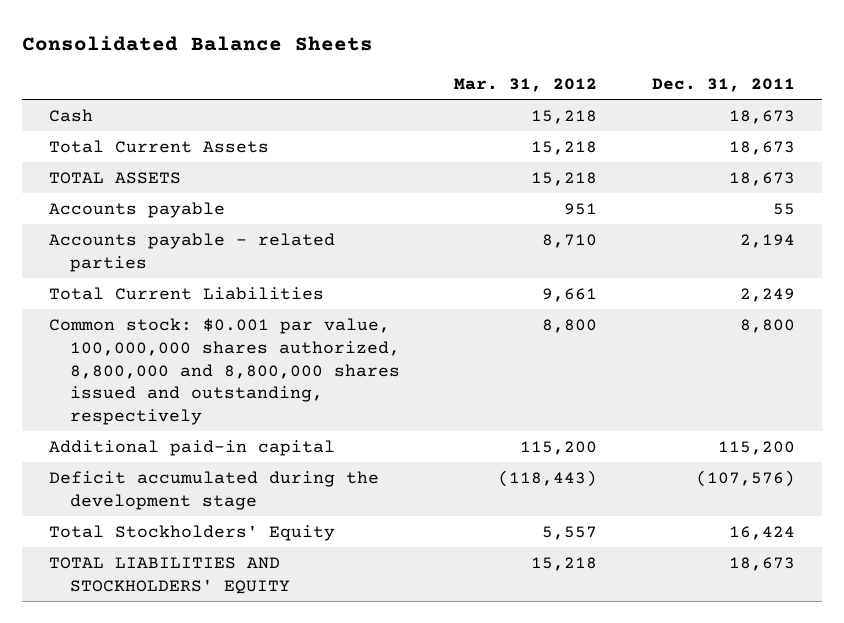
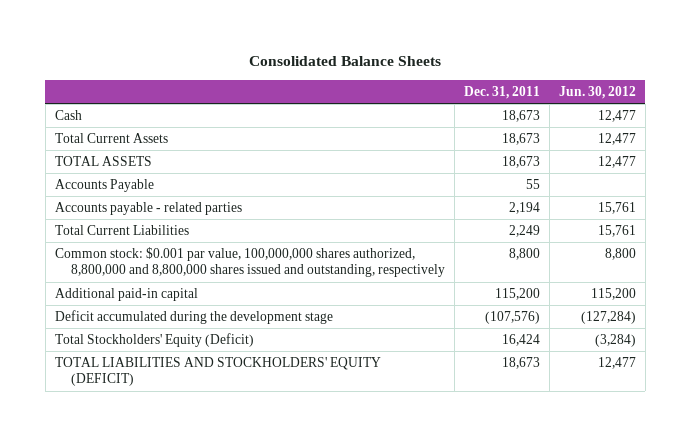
- | Mar. 31, 2012 | Dec. 31, 2011
+ | Dec. 31, 2011 | Jun. 30, 2012
- Accounts payable | 951 | 55
+ Accounts Payable | 55 |
- Total Stockholders' Equity | 5,557 | 16,424
- TOTAL LIABILITIES AND STOCKHOLDERS' EQUITY | 15,218 | 18,673
+ Total Stockholders' Equity (Deficit) | 16,424 | (3,284)
+ TOTAL LIABILITIES AND STOCKHOLDERS' EQUITY (DEFICIT) | 18,673 | 12,477

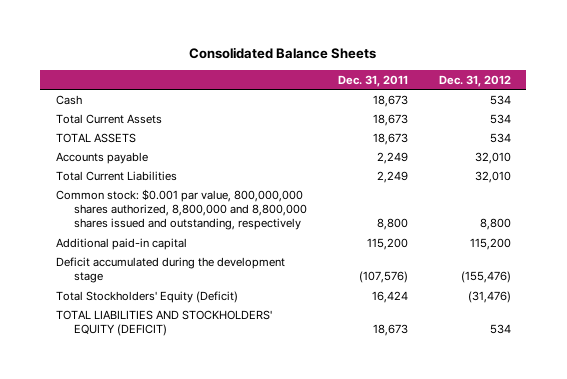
- | Dec. 31, 2011 | Jun. 30, 2012
+ | Dec. 31, 2011 | Dec. 31, 2012
- Accounts Payable | 55 |
- Accounts payable - related parties | 2,194 | 15,761
+ Accounts payable | 2,249 | 32,010
- Common stock: $0.001 par value, 100,000,000 shares authorized, 8,800,000 and 8,800,000 shares issued and outstanding, respectively | 8,800 | 8,800
+ Common stock: $0.001 par value, 800,000,000 shares authorized, 8,800,000 and 8,800,000 shares issued and outstanding, respectively | 8,800 | 8,800

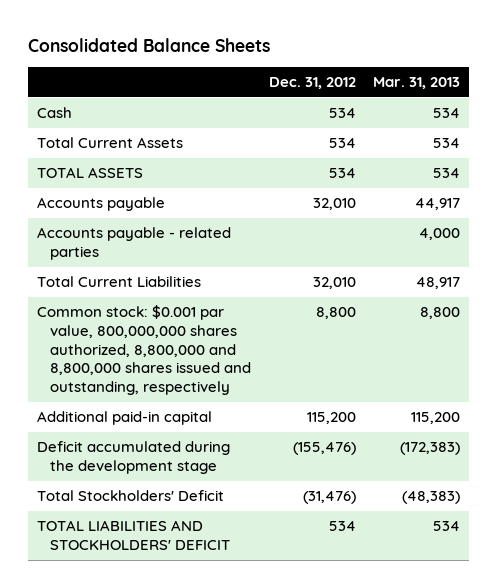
- | Dec. 31, 2011 | Dec. 31, 2012
+ | Dec. 31, 2012 | Mar. 31, 2013
+ Accounts payable - related parties | | 4,000
- Total Stockholders' Equity (Deficit) | 16,424 | (31,476)
- TOTAL LIABILITIES AND STOCKHOLDERS' EQUITY (DEFICIT) | 18,673 | 534
+ Total Stockholders' Deficit | (31,476) | (48,383)
+ TOTAL LIABILITIES AND STOCKHOLDERS' DEFICIT | 534 | 534

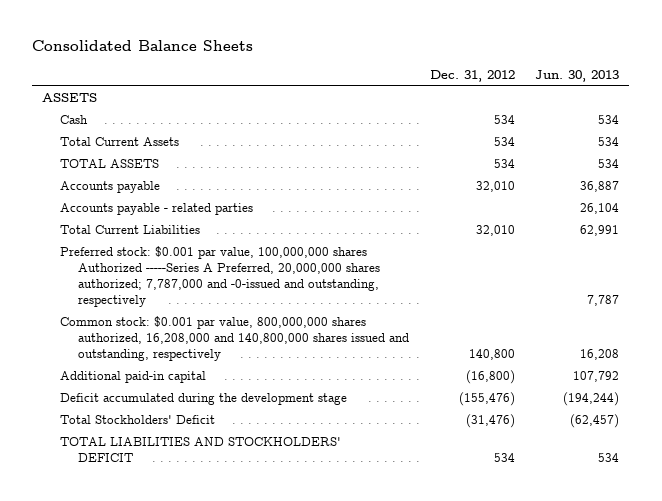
- | Dec. 31, 2012 | Mar. 31, 2013
+ | Dec. 31, 2012 | Jun. 30, 2013
+ ASSETS
- Common stock: $0.001 par value, 800,000,000 shares authorized, 8,800,000 and 8,800,000 shares issued and outstanding, respectively | 8,800 | 8,800
- Additional paid-in capital | 115,200 | 115,200
+ Preferred stock: $0.001 par value, 100,000,000 shares Authorized -----Series A Preferred, 20,000,000 shares authorized; 7,787,000 and -0-issued and outstanding, respectively | | 7,787
+ Common stock: $0.001 par value, 800,000,000 shares authorized, 16,208,000 and 140,800,000 shares issued and outstanding, respectively | 140,800 | 16,208
+ Additional paid-in capital | (16,800) | 107,792

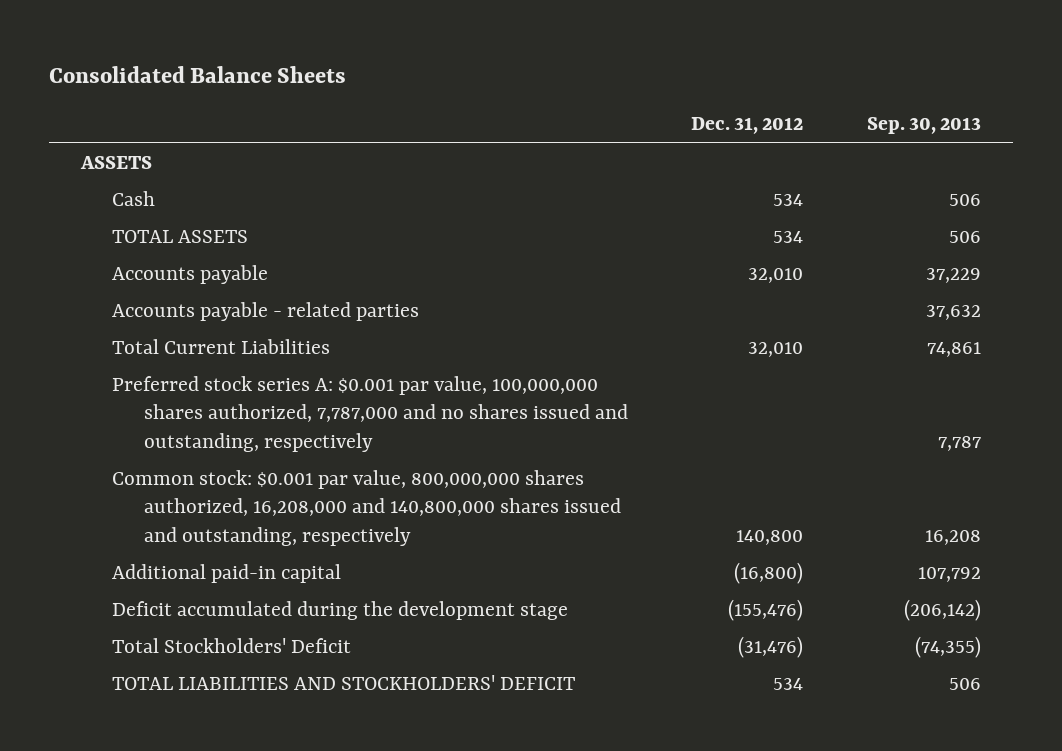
- | Dec. 31, 2012 | Jun. 30, 2013
+ | Dec. 31, 2012 | Sep. 30, 2013
- Total Current Assets | 534 | 534
- Preferred stock: $0.001 par value, 100,000,000 shares Authorized -----Series A Preferred, 20,000,000 shares authorized; 7,787,000 and -0-issued and outstanding, respectively | | 7,787
+ Preferred stock series A: $0.001 par value, 100,000,000 shares authorized, 7,787,000 and no shares issued and outstanding, respectively | | 7,787

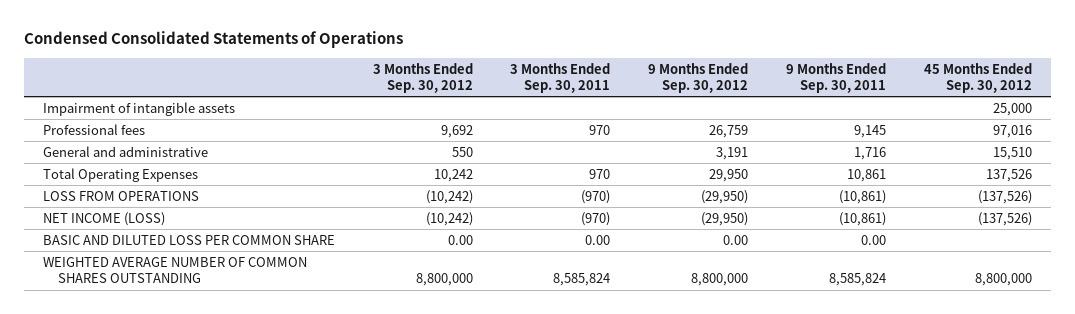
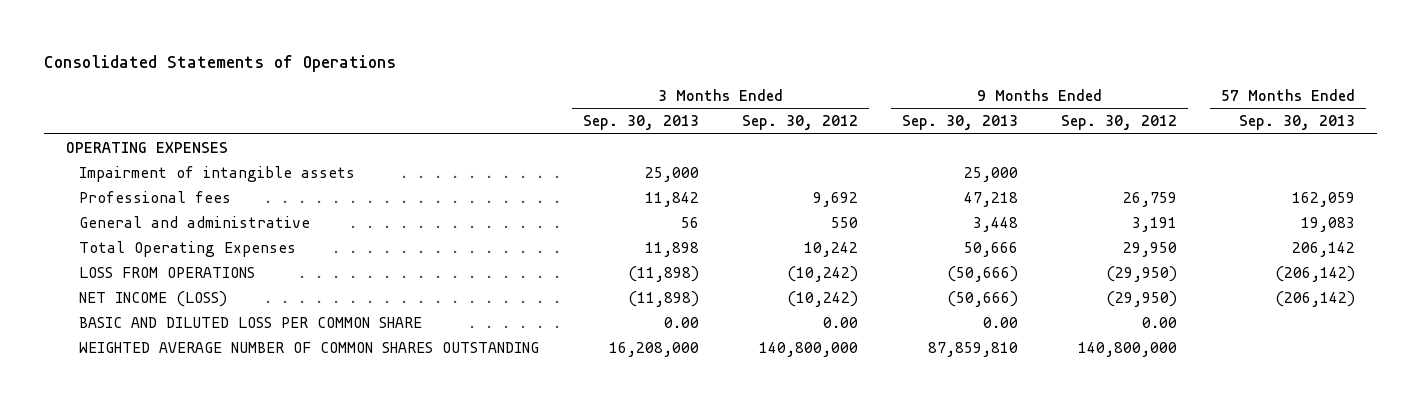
- Condensed Consolidated Statements of Operations
+ Consolidated Statements of Operations
- | 3 Months Ended Sep. 30, 2012 | 3 Months Ended Sep. 30, 2011 | 9 Months Ended Sep. 30, 2012 | 9 Months Ended Sep. 30, 2011 | 45 Months Ended Sep. 30, 2012
+ | 3 Months Ended Sep. 30, 2013 | 3 Months Ended Sep. 30, 2012 | 9 Months Ended Sep. 30, 2013 | 9 Months Ended Sep. 30, 2012 | 57 Months Ended Sep. 30, 2013
+ OPERATING EXPENSES
- WEIGHTED AVERAGE NUMBER OF COMMON SHARES OUTSTANDING | 8,800,000 | 8,585,824 | 8,800,000 | 8,585,824 | 8,800,000
+ WEIGHTED AVERAGE NUMBER OF COMMON SHARES OUTSTANDING | 16,208,000 | 140,800,000 | 87,859,810 | 140,800,000 |

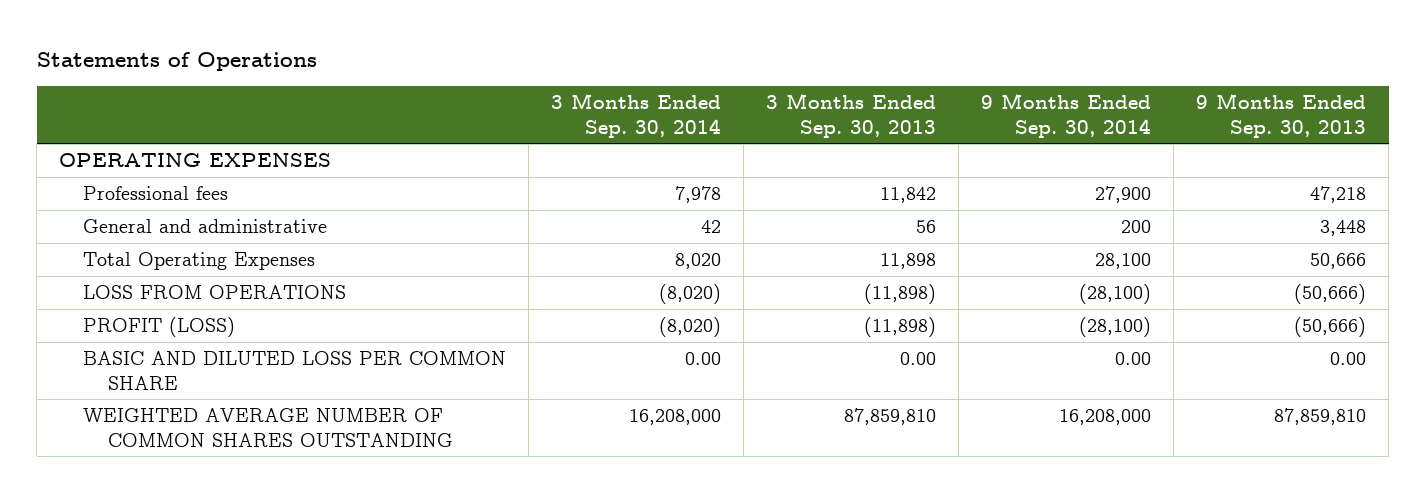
- Consolidated Statements of Operations
+ Statements of Operations
- | 3 Months Ended Sep. 30, 2013 | 3 Months Ended Sep. 30, 2012 | 9 Months Ended Sep. 30, 2013 | 9 Months Ended Sep. 30, 2012 | 57 Months Ended Sep. 30, 2013
+ | 3 Months Ended Sep. 30, 2014 | 3 Months Ended Sep. 30, 2013 | 9 Months Ended Sep. 30, 2014 | 9 Months Ended Sep. 30, 2013
- Impairment of intangible assets | 25,000 | | 25,000 | |
- NET INCOME (LOSS) | (11,898) | (10,242) | (50,666) | (29,950) | (206,142)
+ PROFIT (LOSS) | (8,020) | (11,898) | (28,100) | (50,666)
- WEIGHTED AVERAGE NUMBER OF COMMON SHARES OUTSTANDING | 16,208,000 | 140,800,000 | 87,859,810 | 140,800,000 |
+ WEIGHTED AVERAGE NUMBER OF COMMON SHARES OUTSTANDING | 16,208,000 | 87,859,810 | 16,208,000 | 87,859,810

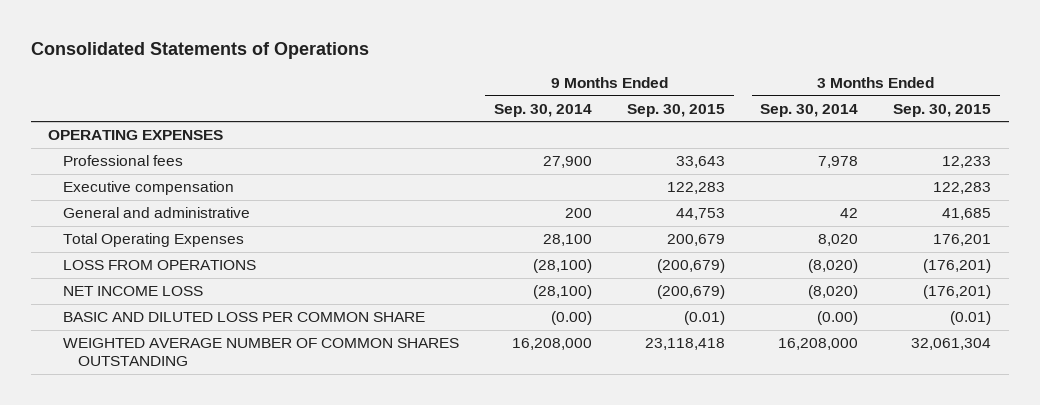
- Statements of Operations
+ Consolidated Statements of Operations
- | 3 Months Ended Sep. 30, 2014 | 3 Months Ended Sep. 30, 2013 | 9 Months Ended Sep. 30, 2014 | 9 Months Ended Sep. 30, 2013
+ | 9 Months Ended Sep. 30, 2014 | 9 Months Ended Sep. 30, 2015 | 3 Months Ended Sep. 30, 2014 | 3 Months Ended Sep. 30, 2015
+ Executive compensation | | 122,283 | | 122,283
- PROFIT (LOSS) | (8,020) | (11,898) | (28,100) | (50,666)
- BASIC AND DILUTED LOSS PER COMMON SHARE | 0.00 | 0.00 | 0.00 | 0.00
+ NET INCOME LOSS | (28,100) | (200,679) | (8,020) | (176,201)
+ BASIC AND DILUTED LOSS PER COMMON SHARE | (0.00) | (0.01) | (0.00) | (0.01)

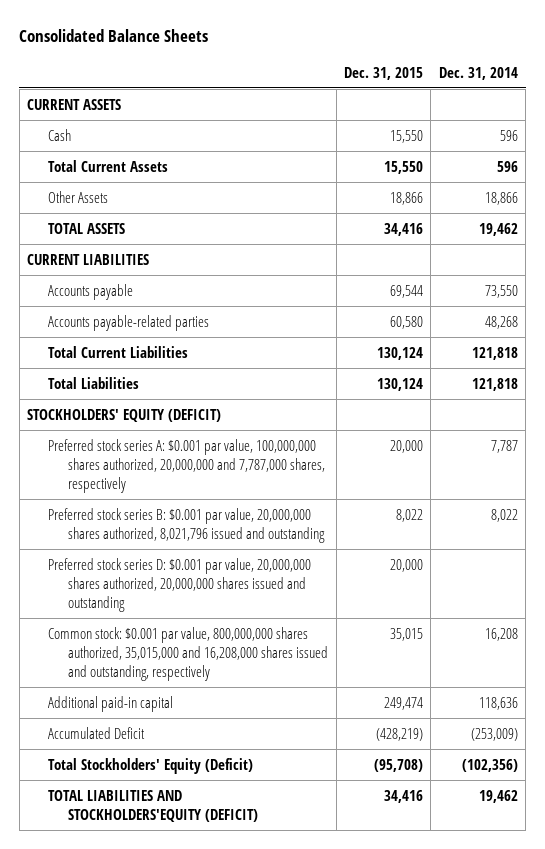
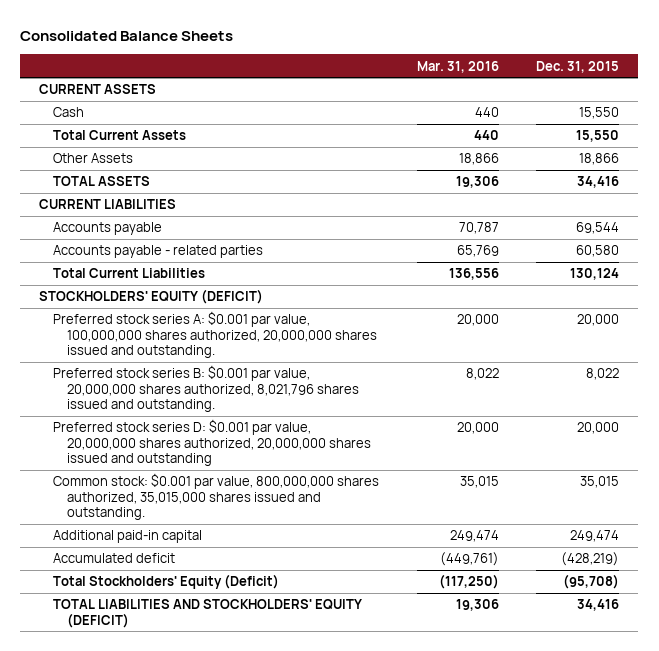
- | Dec. 31, 2015 | Dec. 31, 2014
+ | Mar. 31, 2016 | Dec. 31, 2015
- Accounts payable-related parties | 60,580 | 48,268
+ Accounts payable - related parties | 65,769 | 60,580
- Total Liabilities | 130,124 | 121,818
- Preferred stock series A: $0.001 par value, 100,000,000 shares authorized, 20,000,000 and 7,787,000 shares, respectively | 20,000 | 7,787
- Preferred stock series B: $0.001 par value, 20,000,000 shares authorized, 8,021,796 issued and outstanding | 8,022 | 8,022
+ Preferred stock series A: $0.001 par value, 100,000,000 shares authorized, 20,000,000 shares issued and outstanding. | 20,000 | 20,000
+ Preferred stock series B: $0.001 par value, 20,000,000 shares authorized, 8,021,796 shares issued and outstanding. | 8,022 | 8,022
- Common stock: $0.001 par value, 800,000,000 shares authorized, 35,015,000 and 16,208,000 shares issued and outstanding, respectively | 35,015 | 16,208
+ Common stock: $0.001 par value, 800,000,000 shares authorized, 35,015,000 shares issued and outstanding. | 35,015 | 35,015
- Accumulated Deficit | (428,219) | (253,009)
+ Accumulated deficit | (449,761) | (428,219)
- TOTAL LIABILITIES AND STOCKHOLDERS'EQUITY (DEFICIT) | 34,416 | 19,462
+ TOTAL LIABILITIES AND STOCKHOLDERS' EQUITY (DEFICIT) | 19,306 | 34,416

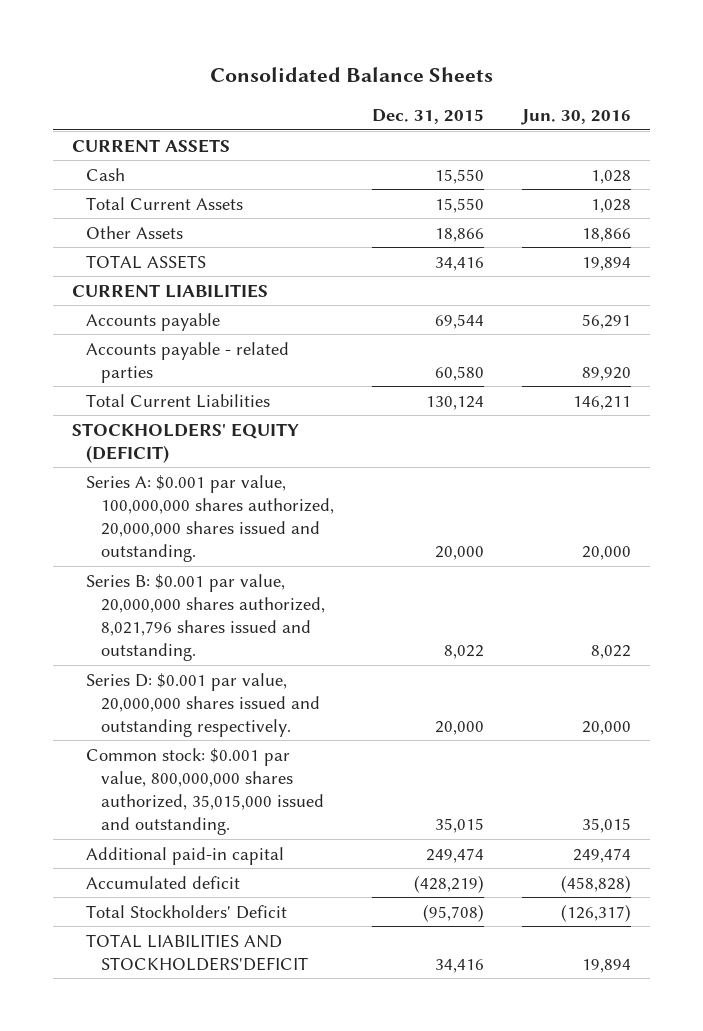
- | Mar. 31, 2016 | Dec. 31, 2015
+ | Dec. 31, 2015 | Jun. 30, 2016
- Preferred stock series A: $0.001 par value, 100,000,000 shares authorized, 20,000,000 shares issued and outstanding. | 20,000 | 20,000
- Preferred stock series B: $0.001 par value, 20,000,000 shares authorized, 8,021,796 shares issued and outstanding. | 8,022 | 8,022
- Preferred stock series D: $0.001 par value, 20,000,000 shares authorized, 20,000,000 shares issued and outstanding | 20,000 | 20,000
- Common stock: $0.001 par value, 800,000,000 shares authorized, 35,015,000 shares issued and outstanding. | 35,015 | 35,015
+ Series A: $0.001 par value, 100,000,000 shares authorized, 20,000,000 shares issued and outstanding. | 20,000 | 20,000
+ Series B: $0.001 par value, 20,000,000 shares authorized, 8,021,796 shares issued and outstanding. | 8,022 | 8,022
+ Series D: $0.001 par value, 20,000,000 shares issued and outstanding respectively. | 20,000 | 20,000
+ Common stock: $0.001 par value, 800,000,000 shares authorized, 35,015,000 issued and outstanding. | 35,015 | 35,015
- Total Stockholders' Equity (Deficit) | (117,250) | (95,708)
- TOTAL LIABILITIES AND STOCKHOLDERS' EQUITY (DEFICIT) | 19,306 | 34,416
+ Total Stockholders' Deficit | (95,708) | (126,317)
+ TOTAL LIABILITIES AND STOCKHOLDERS'DEFICIT | 34,416 | 19,894

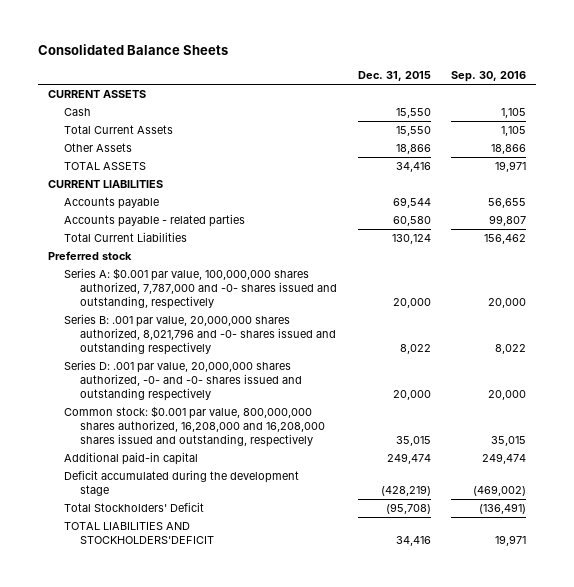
- | Dec. 31, 2015 | Jun. 30, 2016
+ | Dec. 31, 2015 | Sep. 30, 2016
- STOCKHOLDERS' EQUITY (DEFICIT)
- Series A: $0.001 par value, 100,000,000 shares authorized, 20,000,000 shares issued and outstanding. | 20,000 | 20,000
- Series B: $0.001 par value, 20,000,000 shares authorized, 8,021,796 shares issued and outstanding. | 8,022 | 8,022
- Series D: $0.001 par value, 20,000,000 shares issued and outstanding respectively. | 20,000 | 20,000
- Common stock: $0.001 par value, 800,000,000 shares authorized, 35,015,000 issued and outstanding. | 35,015 | 35,015
+ Preferred stock
+ Series A: $0.001 par value, 100,000,000 shares authorized, 7,787,000 and -0- shares issued and outstanding, respectively | 20,000 | 20,000
+ Series B: .001 par value, 20,000,000 shares authorized, 8,021,796 and -0- shares issued and outstanding respectively | 8,022 | 8,022
+ Series D: .001 par value, 20,000,000 shares authorized, -0- and -0- shares issued and outstanding respectively | 20,000 | 20,000
+ Common stock: $0.001 par value, 800,000,000 shares authorized, 16,208,000 and 16,208,000 shares issued and outstanding, respectively | 35,015 | 35,015
- Accumulated deficit | (428,219) | (458,828)
+ Deficit accumulated during the development stage | (428,219) | (469,002)

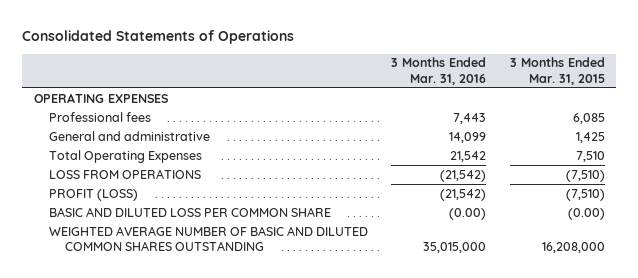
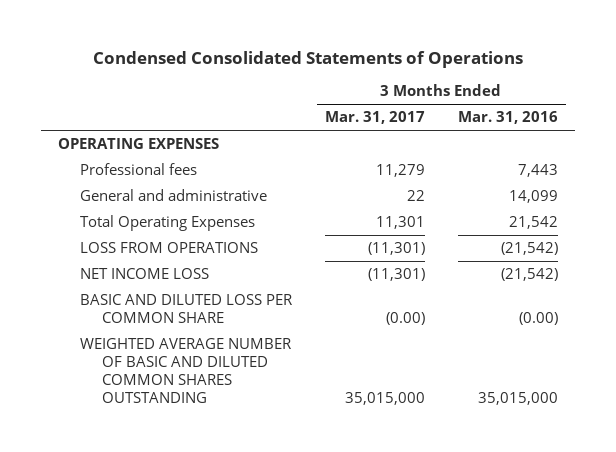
- Consolidated Statements of Operations
+ Condensed Consolidated Statements of Operations
- | 3 Months Ended Mar. 31, 2016 | 3 Months Ended Mar. 31, 2015
+ | 3 Months Ended Mar. 31, 2017 | 3 Months Ended Mar. 31, 2016
- PROFIT (LOSS) | (21,542) | (7,510)
+ NET INCOME LOSS | (11,301) | (21,542)

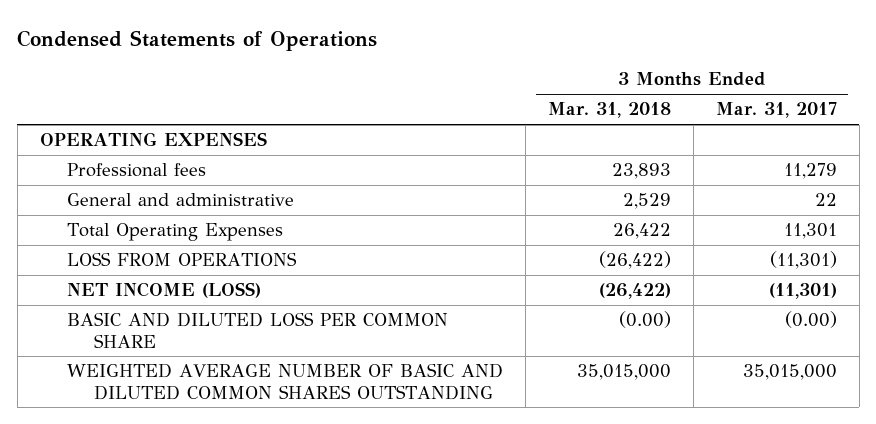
- Condensed Consolidated Statements of Operations
+ Condensed Statements of Operations
- | 3 Months Ended Mar. 31, 2017 | 3 Months Ended Mar. 31, 2016
+ | 3 Months Ended Mar. 31, 2018 | 3 Months Ended Mar. 31, 2017
- NET INCOME LOSS | (11,301) | (21,542)
+ NET INCOME (LOSS) | (26,422) | (11,301)

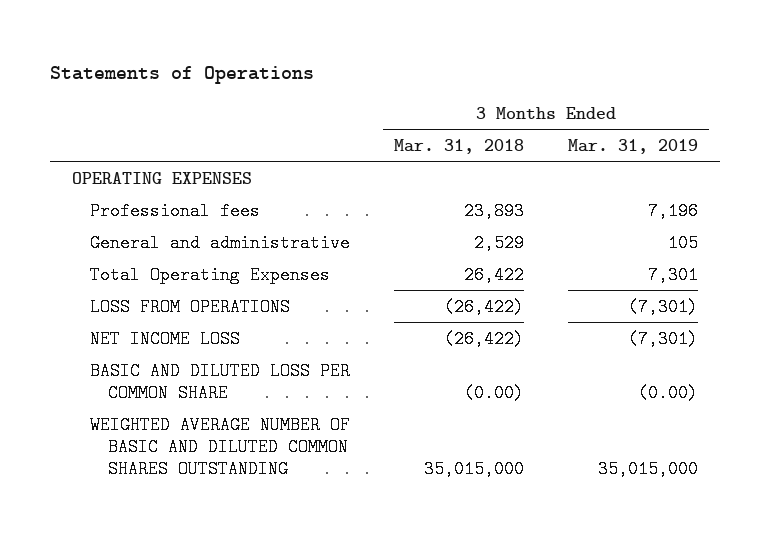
- Condensed Statements of Operations
+ Statements of Operations
- | 3 Months Ended Mar. 31, 2018 | 3 Months Ended Mar. 31, 2017
+ | 3 Months Ended Mar. 31, 2018 | 3 Months Ended Mar. 31, 2019
- NET INCOME (LOSS) | (26,422) | (11,301)
+ NET INCOME LOSS | (26,422) | (7,301)

